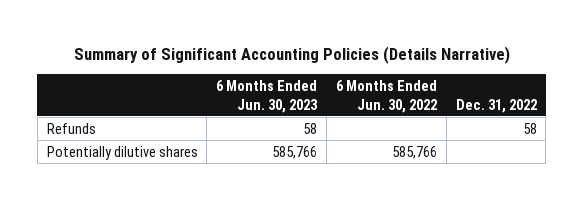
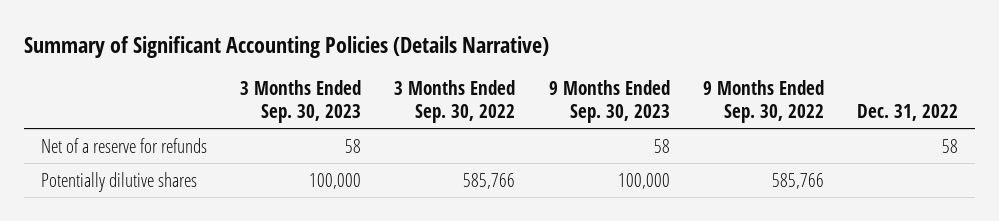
- | 6 Months Ended Jun. 30, 2023 | 6 Months Ended Jun. 30, 2022 | Dec. 31, 2022
+ | 3 Months Ended Sep. 30, 2023 | 3 Months Ended Sep. 30, 2022 | 9 Months Ended Sep. 30, 2023 | 9 Months Ended Sep. 30, 2022 | Dec. 31, 2022
- Refunds | 58 | | 58
+ Net of a reserve for refunds | 58 | | 58 | | 58

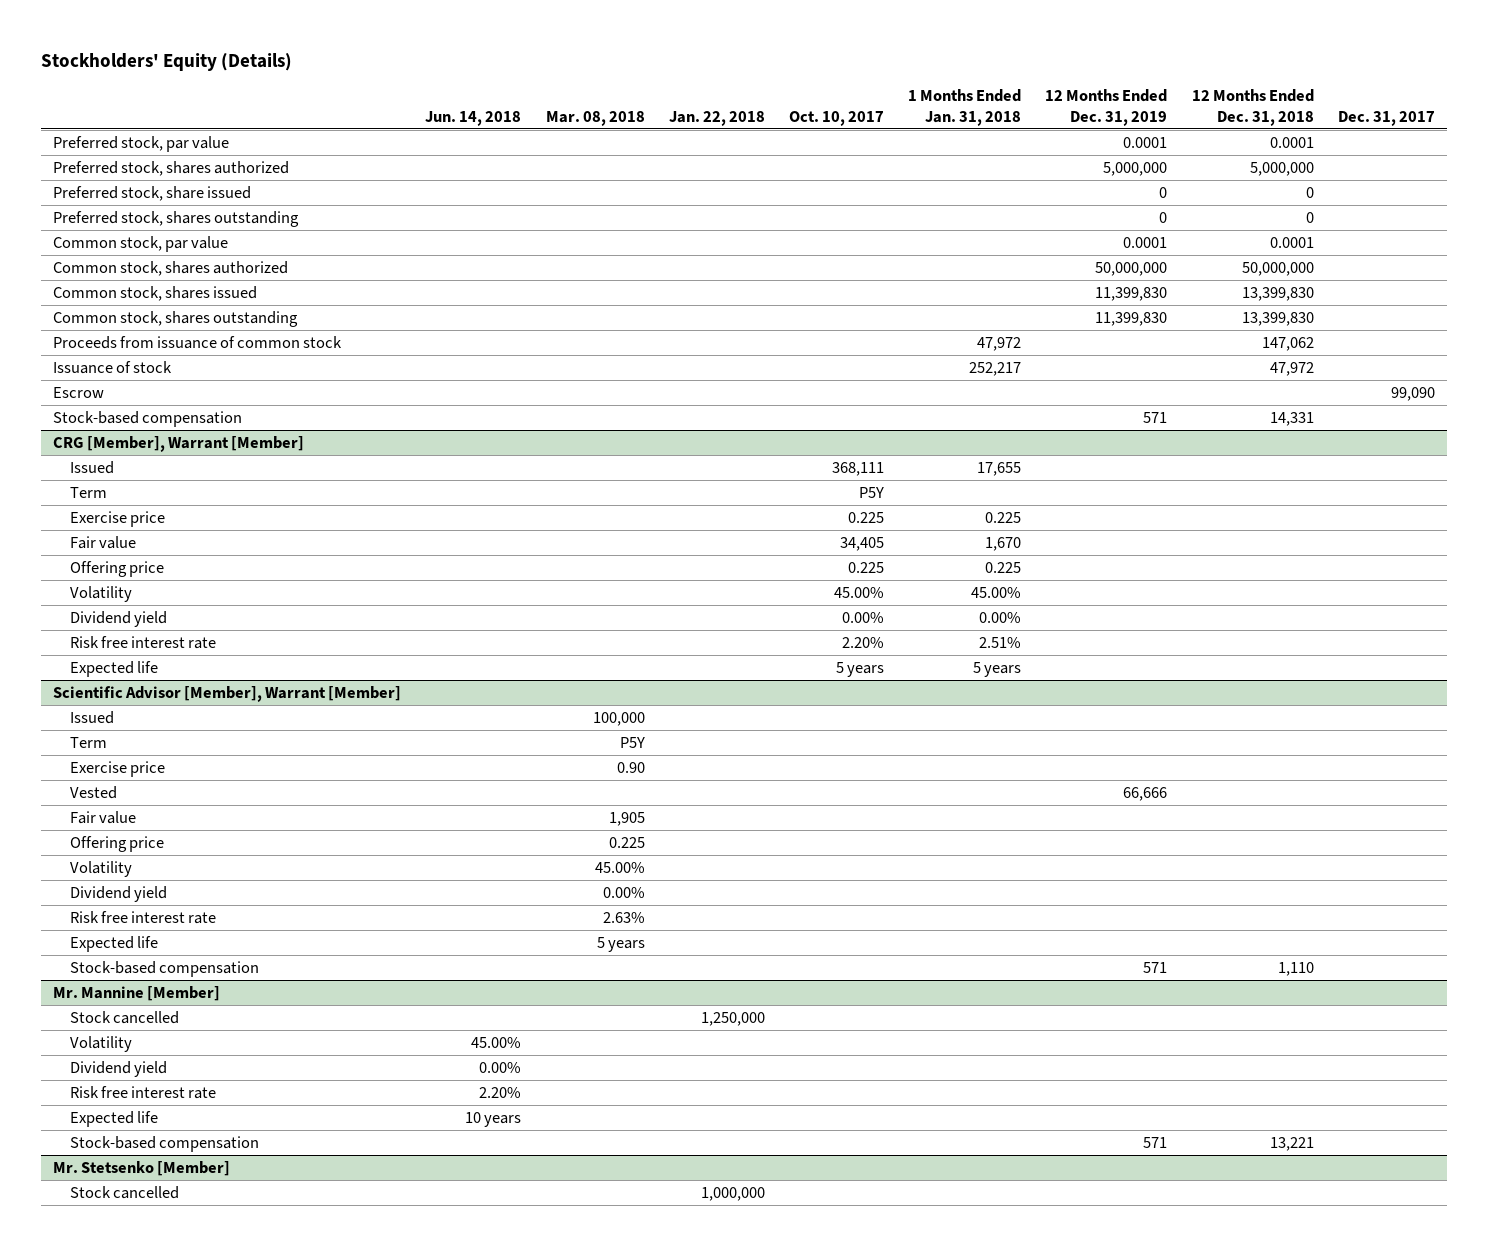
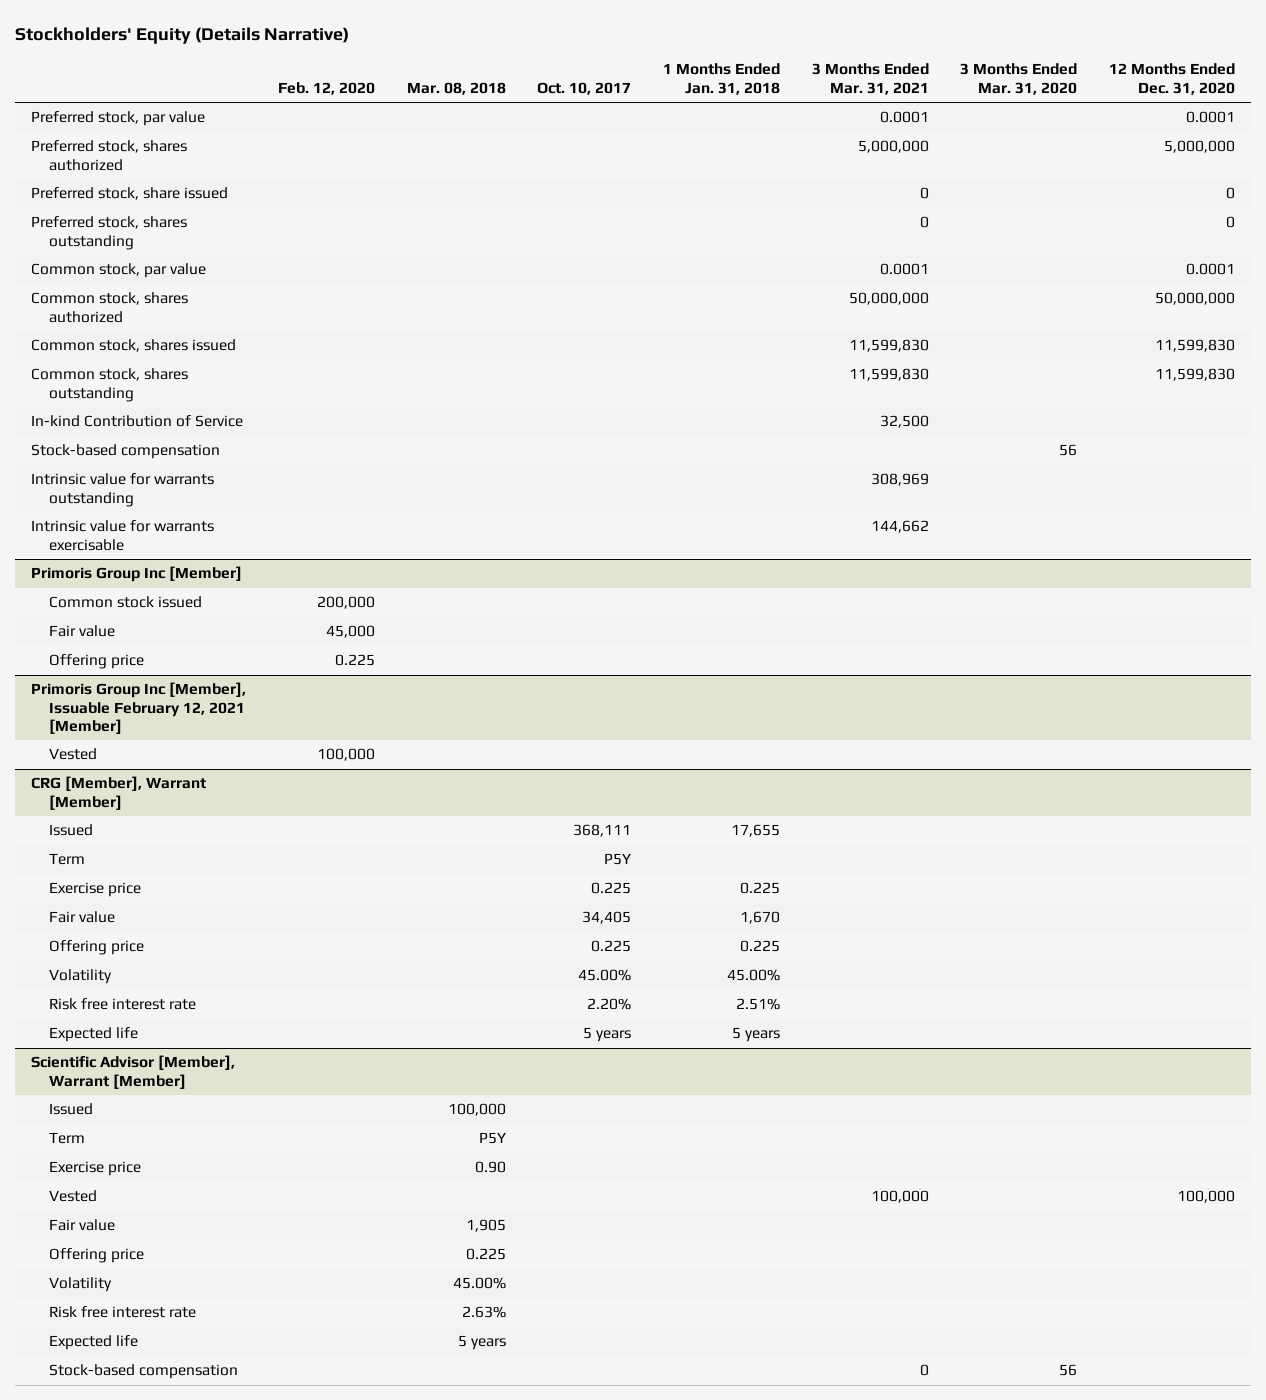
- Stockholders' Equity (Details)
+ Stockholders' Equity (Details Narrative)
- | Jun. 14, 2018 | Mar. 08, 2018 | Jan. 22, 2018 | Oct. 10, 2017 | 1 Months Ended Jan. 31, 2018 | 12 Months Ended Dec. 31, 2019 | 12 Months Ended Dec. 31, 2018 | Dec. 31, 2017
+ | Feb. 12, 2020 | Mar. 08, 2018 | Oct. 10, 2017 | 1 Months Ended Jan. 31, 2018 | 3 Months Ended Mar. 31, 2021 | 3 Months Ended Mar. 31, 2020 | 12 Months Ended Dec. 31, 2020
- Proceeds from issuance of common stock | | | | | 47,972 | | 147,062 |
- Issuance of stock | | | | | 252,217 | | 47,972 |
- Escrow | | | | | | | | 99,090
+ In-kind Contribution of Service | | | | | 32,500 | |
+ Intrinsic value for warrants outstanding | | | | | 308,969 | |
+ Intrinsic value for warrants exercisable | | | | | 144,662 | |
+ Primoris Group Inc [Member]
+ Common stock issued | 200,000 | | | | | |
+ Fair value | 45,000 | | | | | |
+ Offering price | 0.225 | | | | | |
+ Primoris Group Inc [Member], Issuable February 12, 2021 [Member]
+ Vested | 100,000 | | | | | |
@ CRG [Member], Warrant [Member]
- Dividend yield | | | | 0.00% | 0.00% | | |
@ Scientific Advisor [Member], Warrant [Member]
- Dividend yield | | 0.00% | | | | | |
- Mr. Mannine [Member]
- Stock cancelled | | | 1,250,000 | | | | |
- Volatility | 45.00% | | | | | | |
- Dividend yield | 0.00% | | | | | | |
- Risk free interest rate | 2.20% | | | | | | |
- Expected life | 10 years | | | | | | |
- Stock-based compensation | | | | | | 571 | 13,221 |
- Mr. Stetsenko [Member]
- Stock cancelled | | | 1,000,000 | | | | |

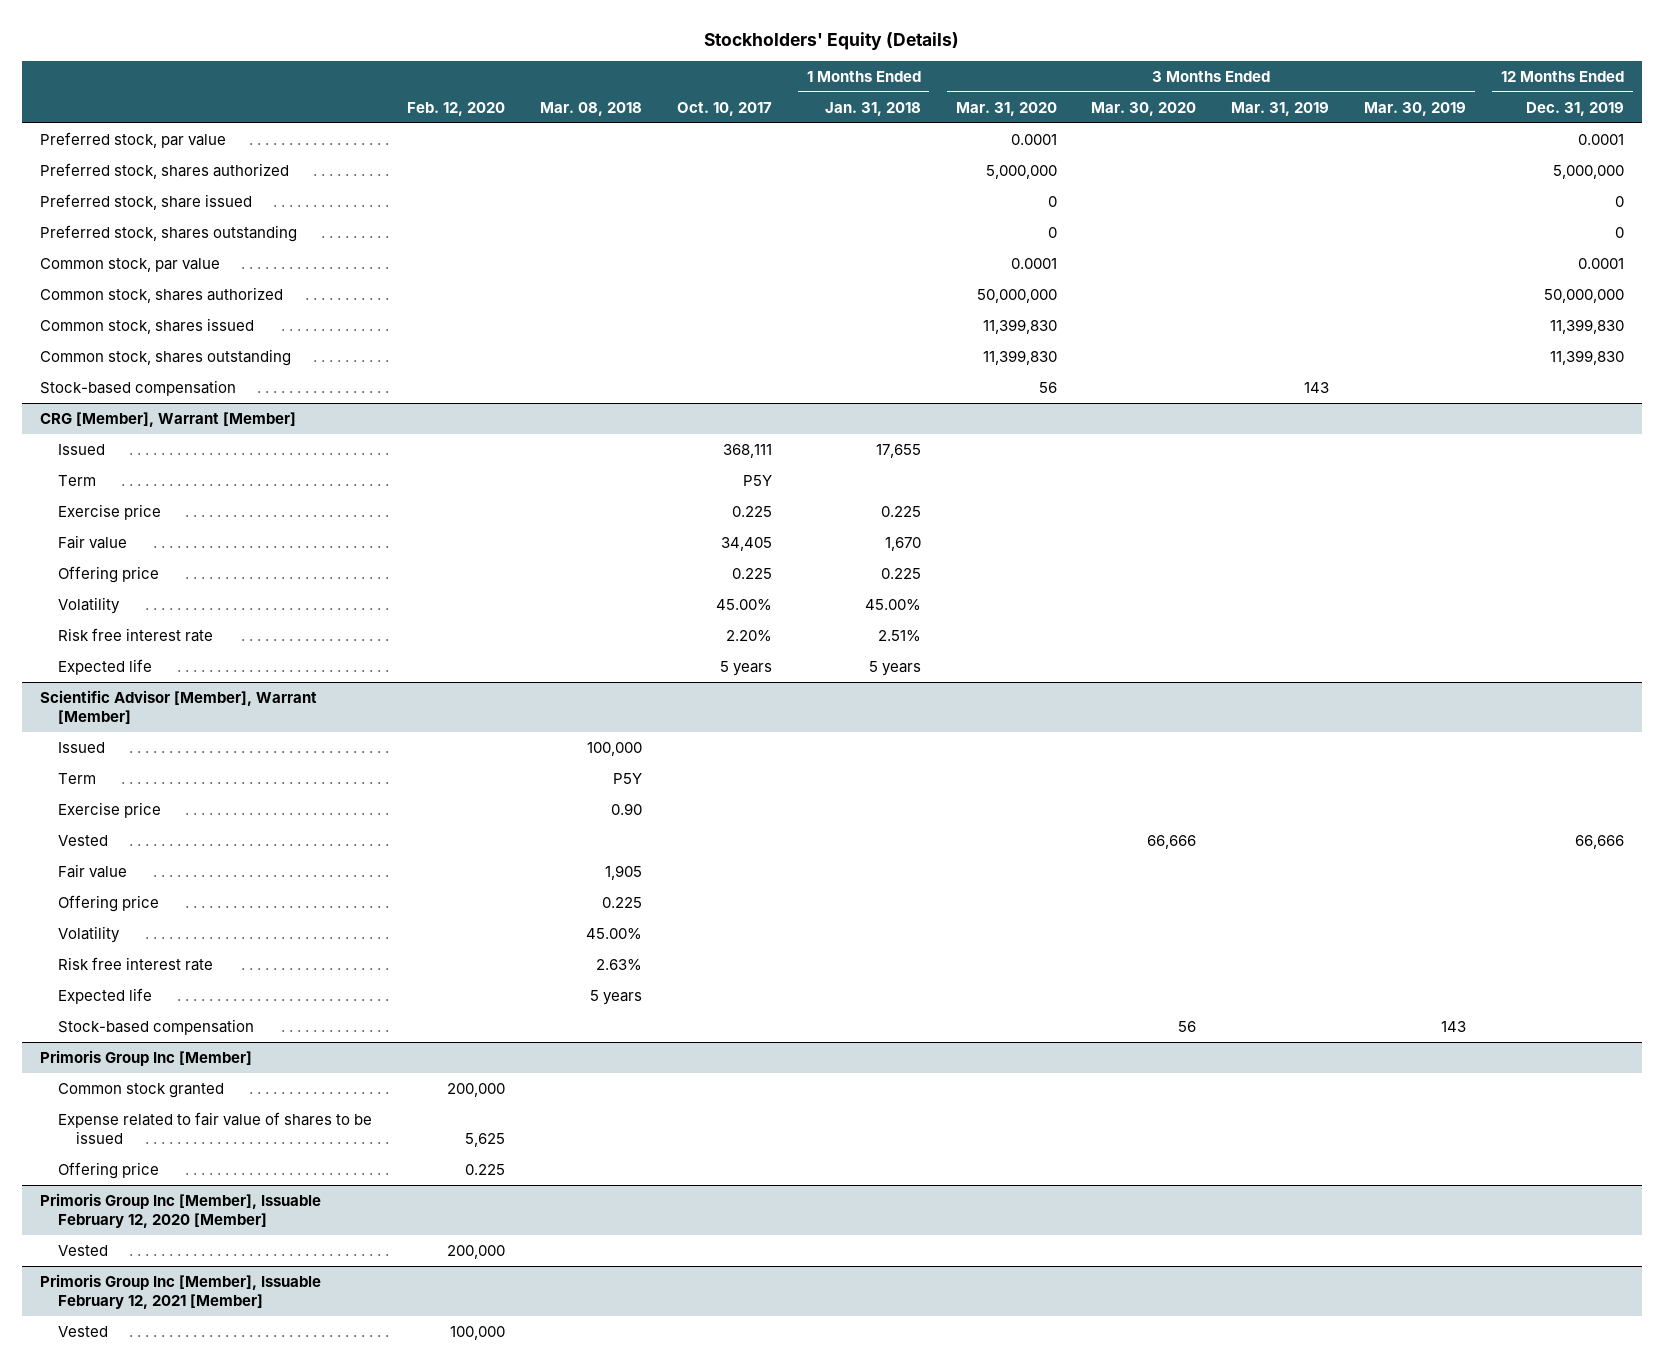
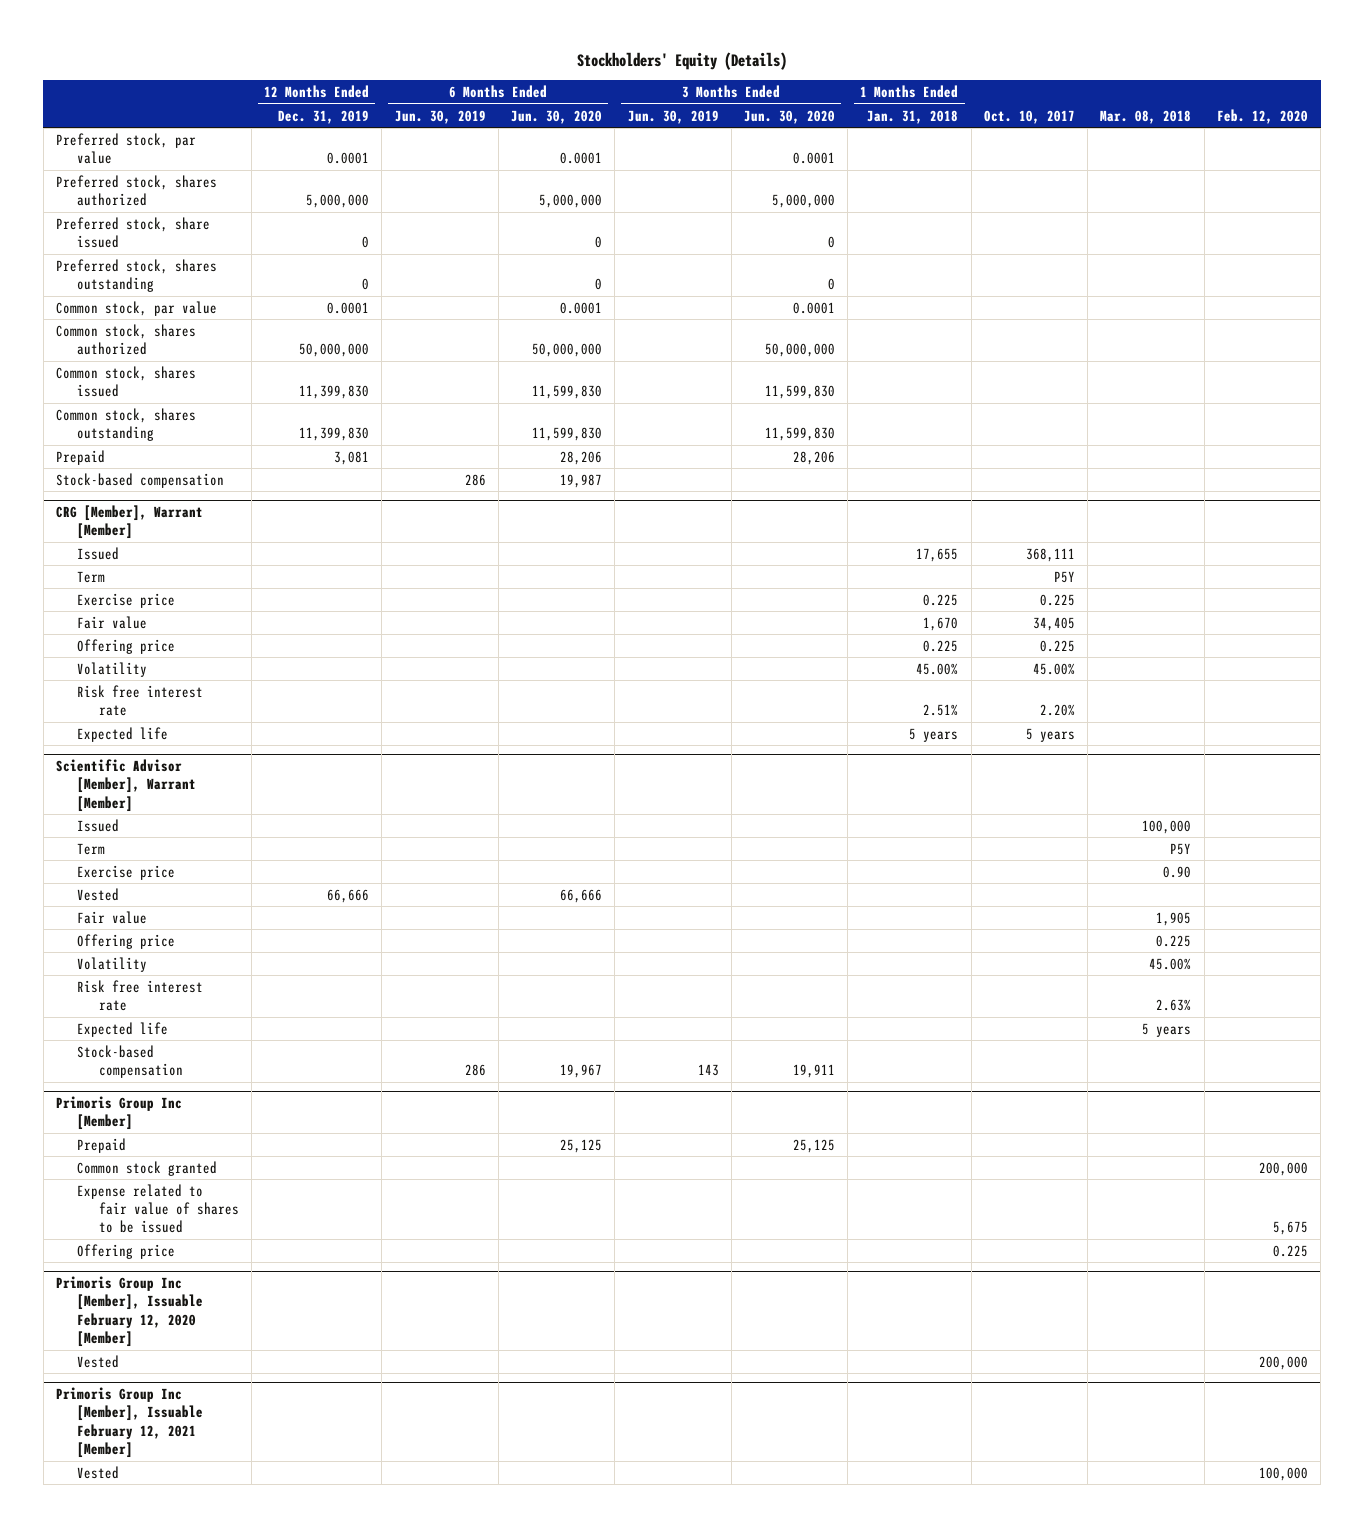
- | Feb. 12, 2020 | Mar. 08, 2018 | Oct. 10, 2017 | 1 Months Ended Jan. 31, 2018 | 3 Months Ended Mar. 31, 2020 | 3 Months Ended Mar. 30, 2020 | 3 Months Ended Mar. 31, 2019 | 3 Months Ended Mar. 30, 2019 | 12 Months Ended Dec. 31, 2019
+ | 12 Months Ended Dec. 31, 2019 | 6 Months Ended Jun. 30, 2019 | 6 Months Ended Jun. 30, 2020 | 3 Months Ended Jun. 30, 2019 | 3 Months Ended Jun. 30, 2020 | 1 Months Ended Jan. 31, 2018 | Oct. 10, 2017 | Mar. 08, 2018 | Feb. 12, 2020
+ Prepaid | 3,081 | | 28,206 | | 28,206 | | | |
@ Primoris Group Inc [Member]
+ Prepaid | | | 25,125 | | 25,125 | | | |
- Expense related to fair value of shares to be issued | 5,625 | | | | | | | |
+ Expense related to fair value of shares to be issued | | | | | | | | | 5,675

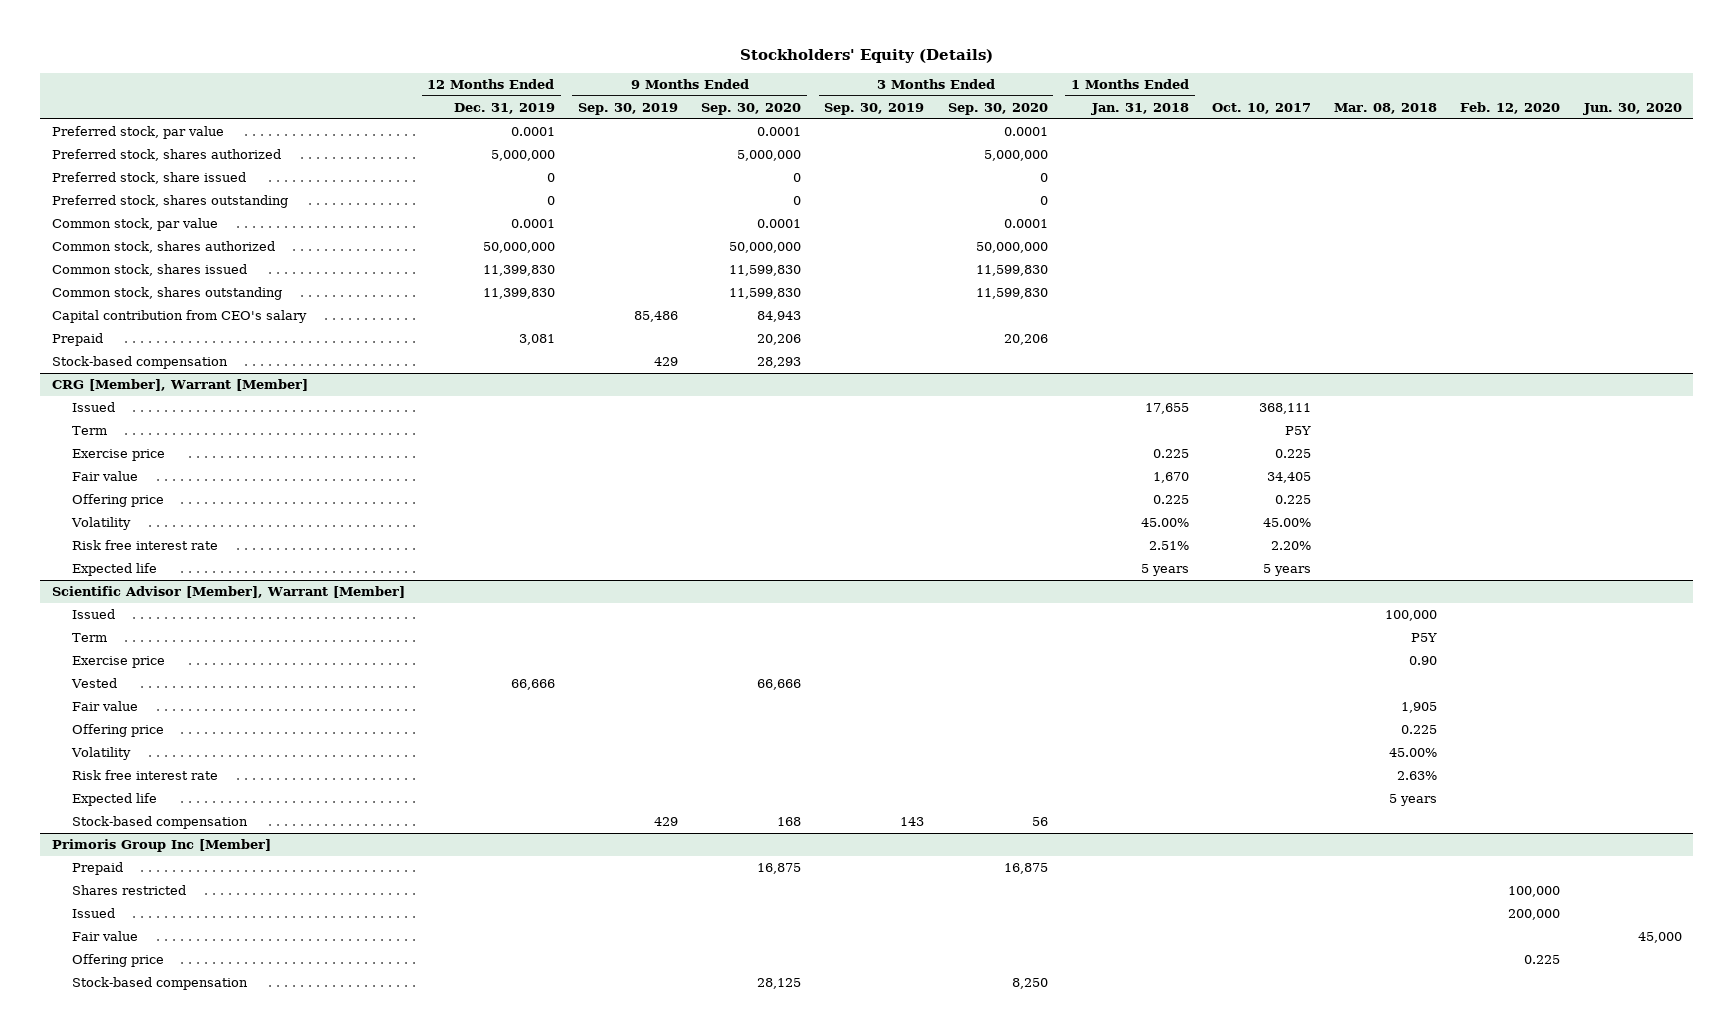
- | 12 Months Ended Dec. 31, 2019 | 6 Months Ended Jun. 30, 2019 | 6 Months Ended Jun. 30, 2020 | 3 Months Ended Jun. 30, 2019 | 3 Months Ended Jun. 30, 2020 | 1 Months Ended Jan. 31, 2018 | Oct. 10, 2017 | Mar. 08, 2018 | Feb. 12, 2020
+ | 12 Months Ended Dec. 31, 2019 | 9 Months Ended Sep. 30, 2019 | 9 Months Ended Sep. 30, 2020 | 3 Months Ended Sep. 30, 2019 | 3 Months Ended Sep. 30, 2020 | 1 Months Ended Jan. 31, 2018 | Oct. 10, 2017 | Mar. 08, 2018 | Feb. 12, 2020 | Jun. 30, 2020
+ Capital contribution from CEO's salary | | 85,486 | 84,943 | | | | | | |
@ Primoris Group Inc [Member]
- Common stock granted | | | | | | | | | 200,000
- Expense related to fair value of shares to be issued | | | | | | | | | 5,675
+ Shares restricted | | | | | | | | | 100,000 |
+ Issued | | | | | | | | | 200,000 |
+ Fair value | | | | | | | | | | 45,000
- Primoris Group Inc [Member], Issuable February 12, 2020 [Member]
- Vested | | | | | | | | | 200,000
- Primoris Group Inc [Member], Issuable February 12, 2021 [Member]
- Vested | | | | | | | | | 100,000
@ Primoris Group Inc [Member]
+ Stock-based compensation | | | 28,125 | | 8,250 | | | | |

